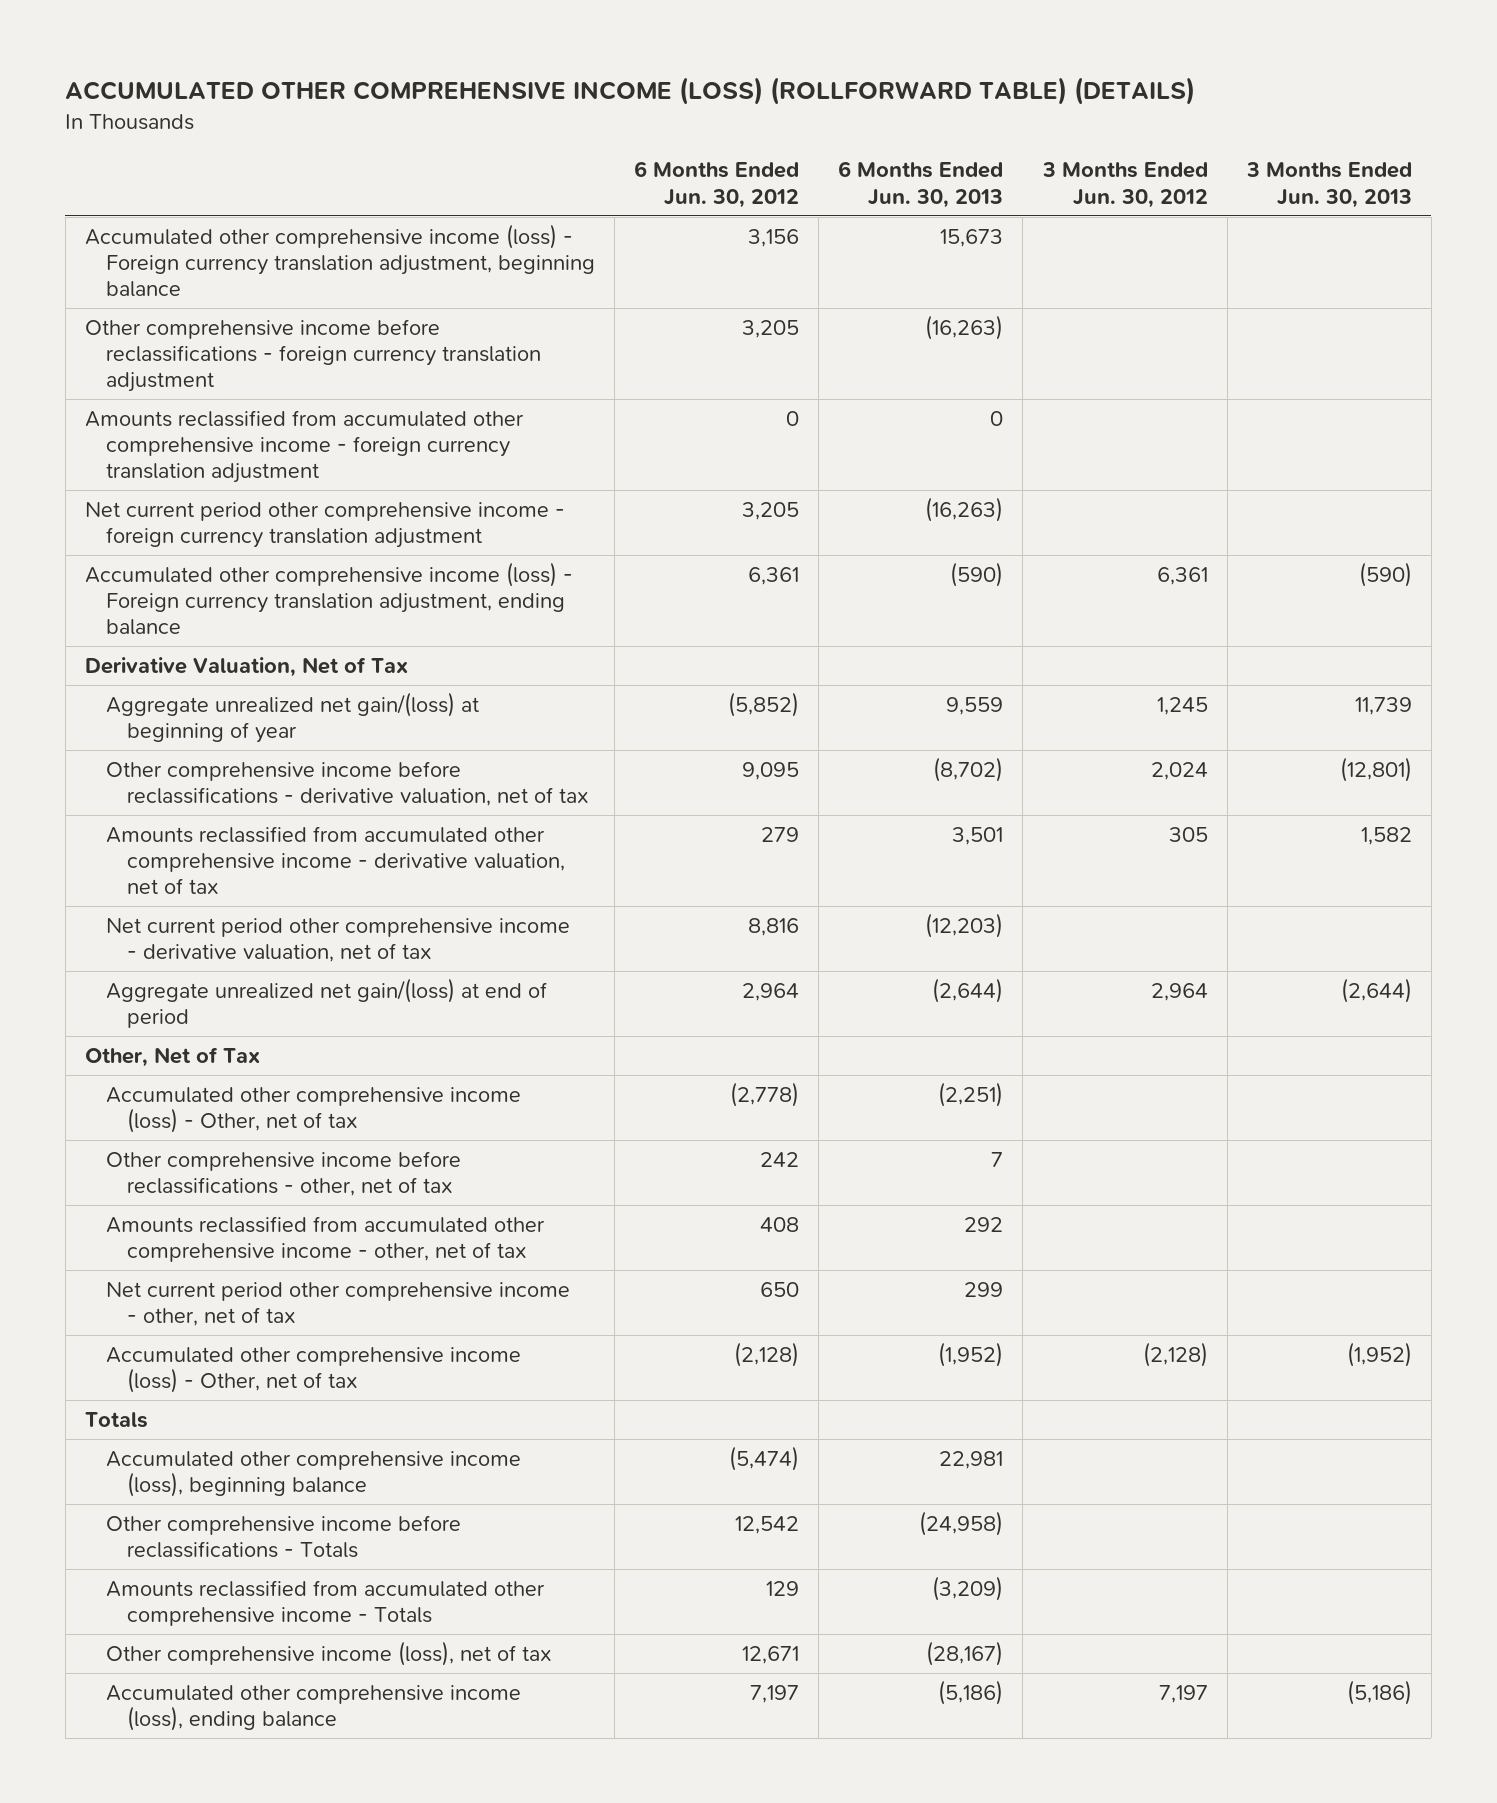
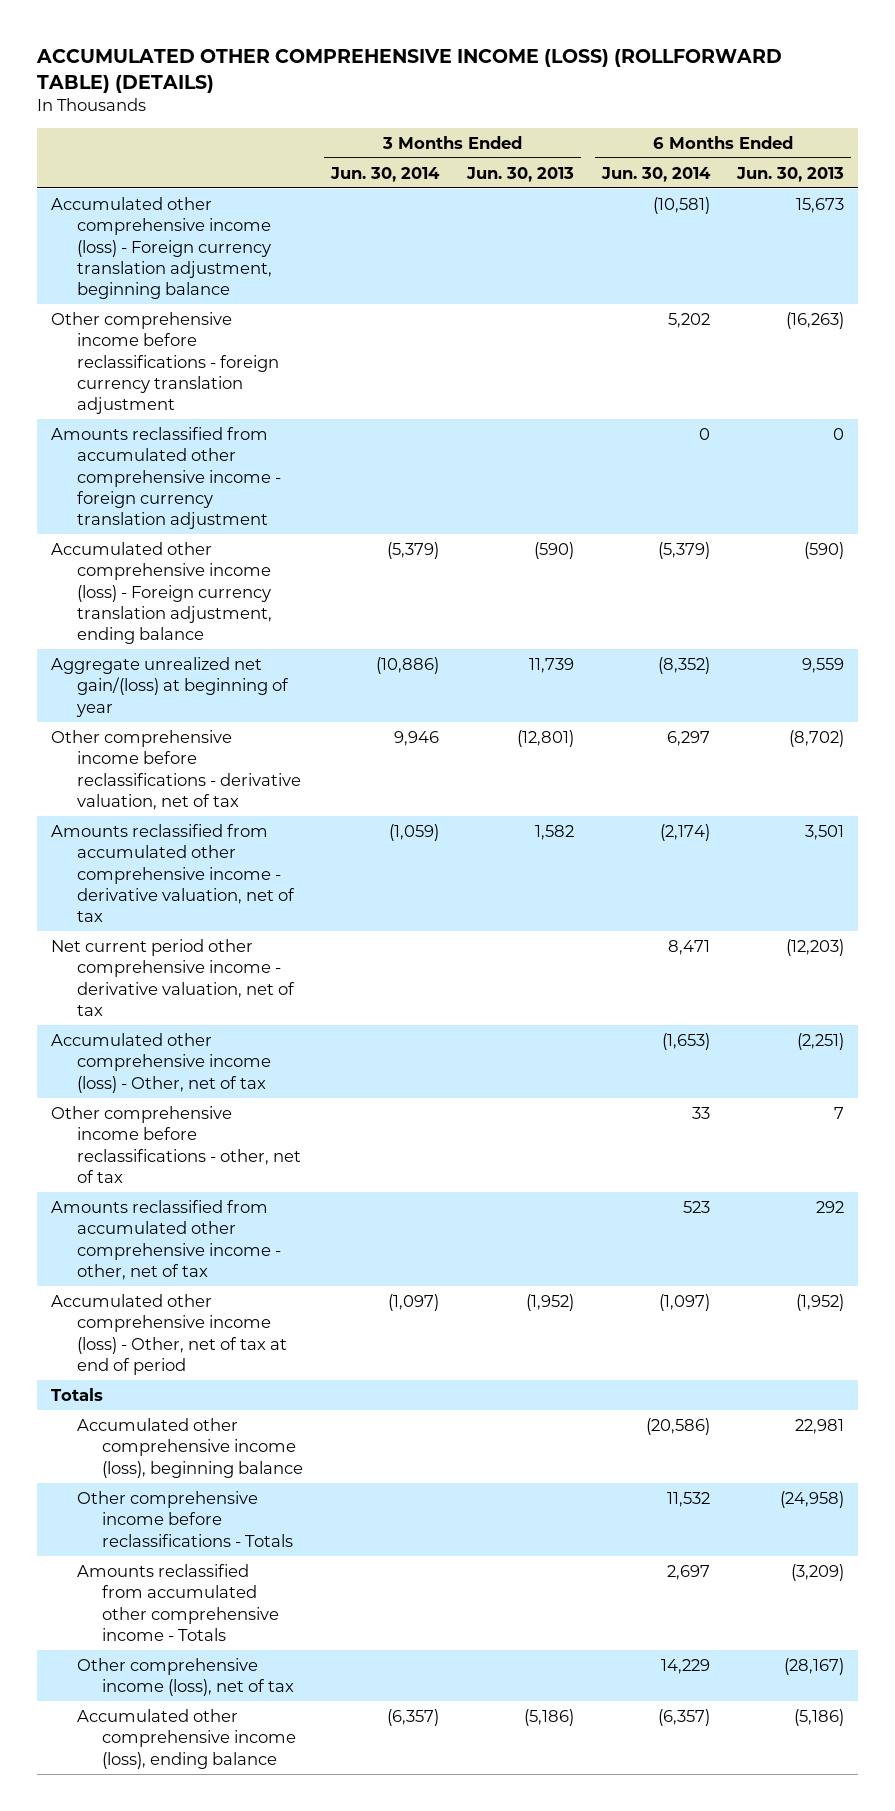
- | 6 Months Ended Jun. 30, 2012 | 6 Months Ended Jun. 30, 2013 | 3 Months Ended Jun. 30, 2012 | 3 Months Ended Jun. 30, 2013
+ | 3 Months Ended Jun. 30, 2014 | 3 Months Ended Jun. 30, 2013 | 6 Months Ended Jun. 30, 2014 | 6 Months Ended Jun. 30, 2013
- Net current period other comprehensive income - foreign currency translation adjustment | 3,205 | (16,263) | |
- Derivative Valuation, Net of Tax
- Aggregate unrealized net gain/(loss) at end of period | 2,964 | (2,644) | 2,964 | (2,644)
- Other, Net of Tax
- Net current period other comprehensive income - other, net of tax | 650 | 299 | |
- Accumulated other comprehensive income (loss) - Other, net of tax | (2,128) | (1,952) | (2,128) | (1,952)
+ Accumulated other comprehensive income (loss) - Other, net of tax at end of period | (1,097) | (1,952) | (1,097) | (1,952)

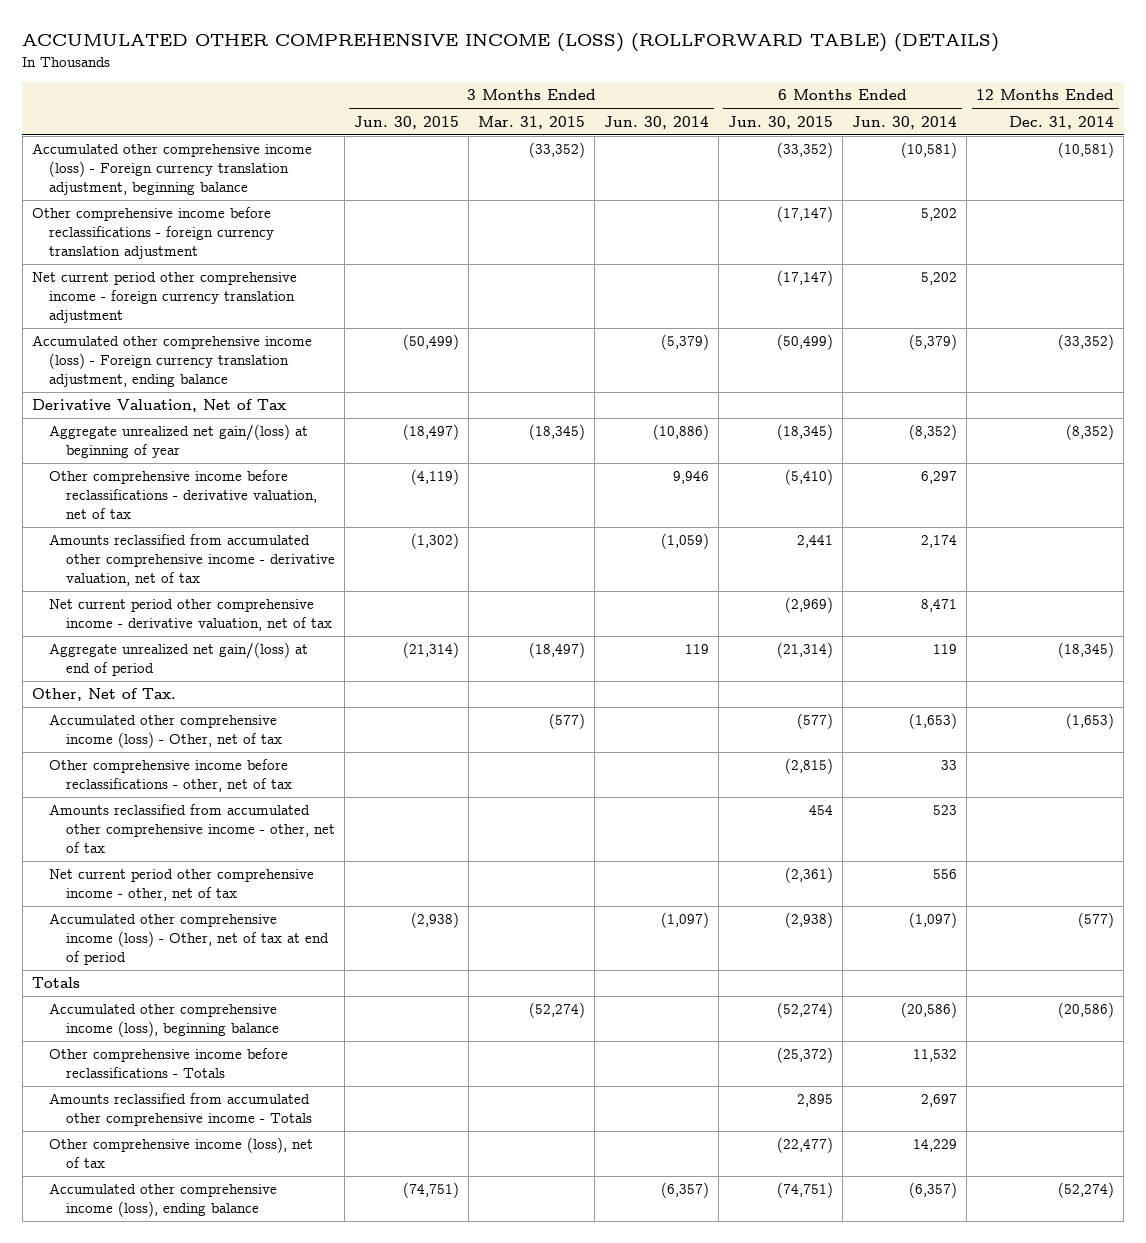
- | 3 Months Ended Jun. 30, 2014 | 3 Months Ended Jun. 30, 2013 | 6 Months Ended Jun. 30, 2014 | 6 Months Ended Jun. 30, 2013
+ | 3 Months Ended Jun. 30, 2015 | 3 Months Ended Mar. 31, 2015 | 3 Months Ended Jun. 30, 2014 | 6 Months Ended Jun. 30, 2015 | 6 Months Ended Jun. 30, 2014 | 12 Months Ended Dec. 31, 2014
- Amounts reclassified from accumulated other comprehensive income - foreign currency translation adjustment | | | 0 | 0
+ Net current period other comprehensive income - foreign currency translation adjustment | | | | (17,147) | 5,202 |
+ Derivative Valuation, Net of Tax
- Amounts reclassified from accumulated other comprehensive income - derivative valuation, net of tax | (1,059) | 1,582 | (2,174) | 3,501
+ Amounts reclassified from accumulated other comprehensive income - derivative valuation, net of tax | (1,302) | | (1,059) | 2,441 | 2,174 |
+ Aggregate unrealized net gain/(loss) at end of period | (21,314) | (18,497) | 119 | (21,314) | 119 | (18,345)
+ Other, Net of Tax.
+ Net current period other comprehensive income - other, net of tax | | | | (2,361) | 556 |

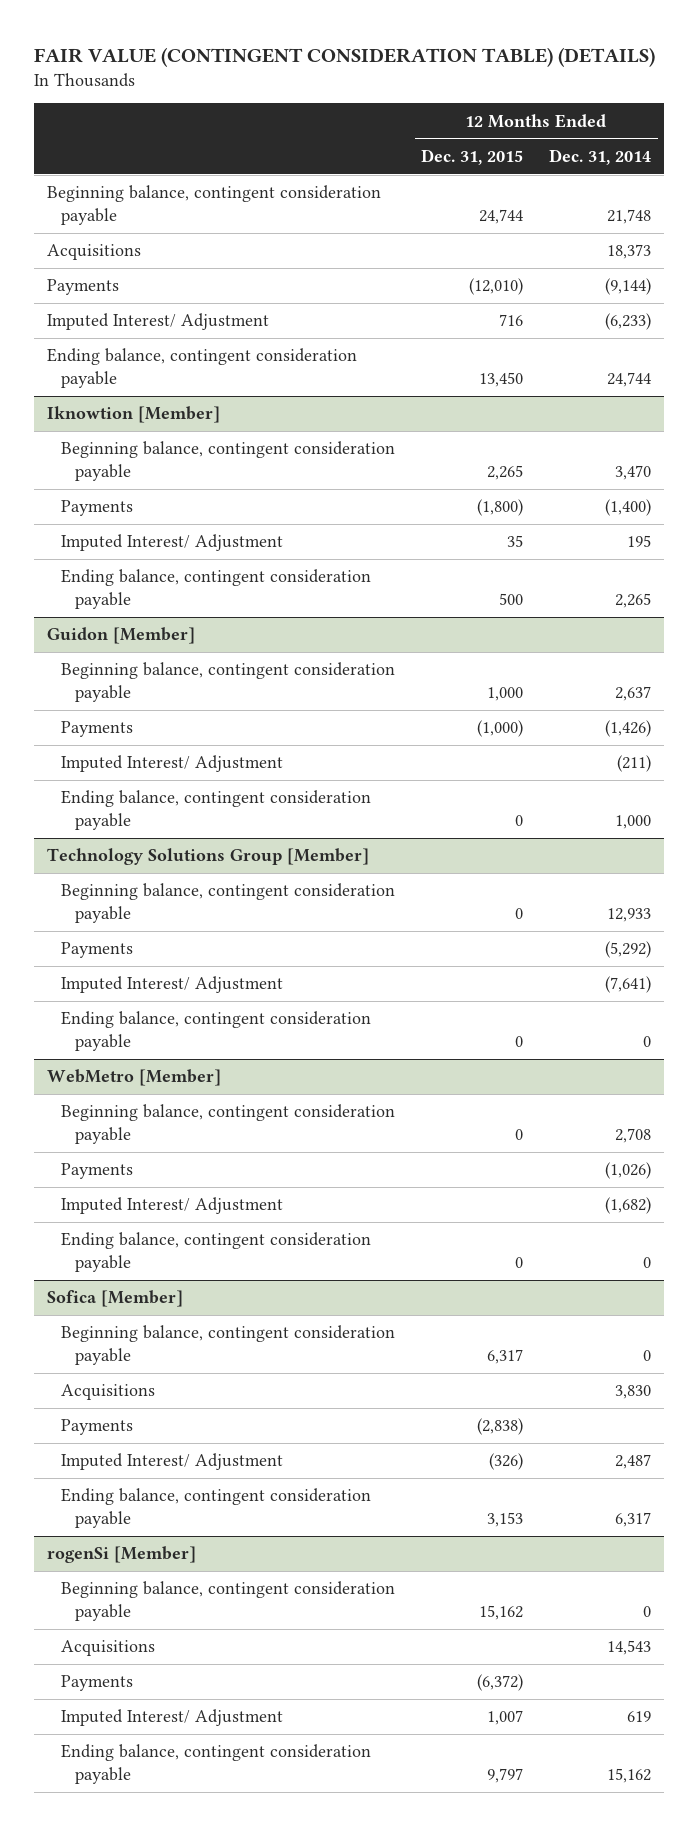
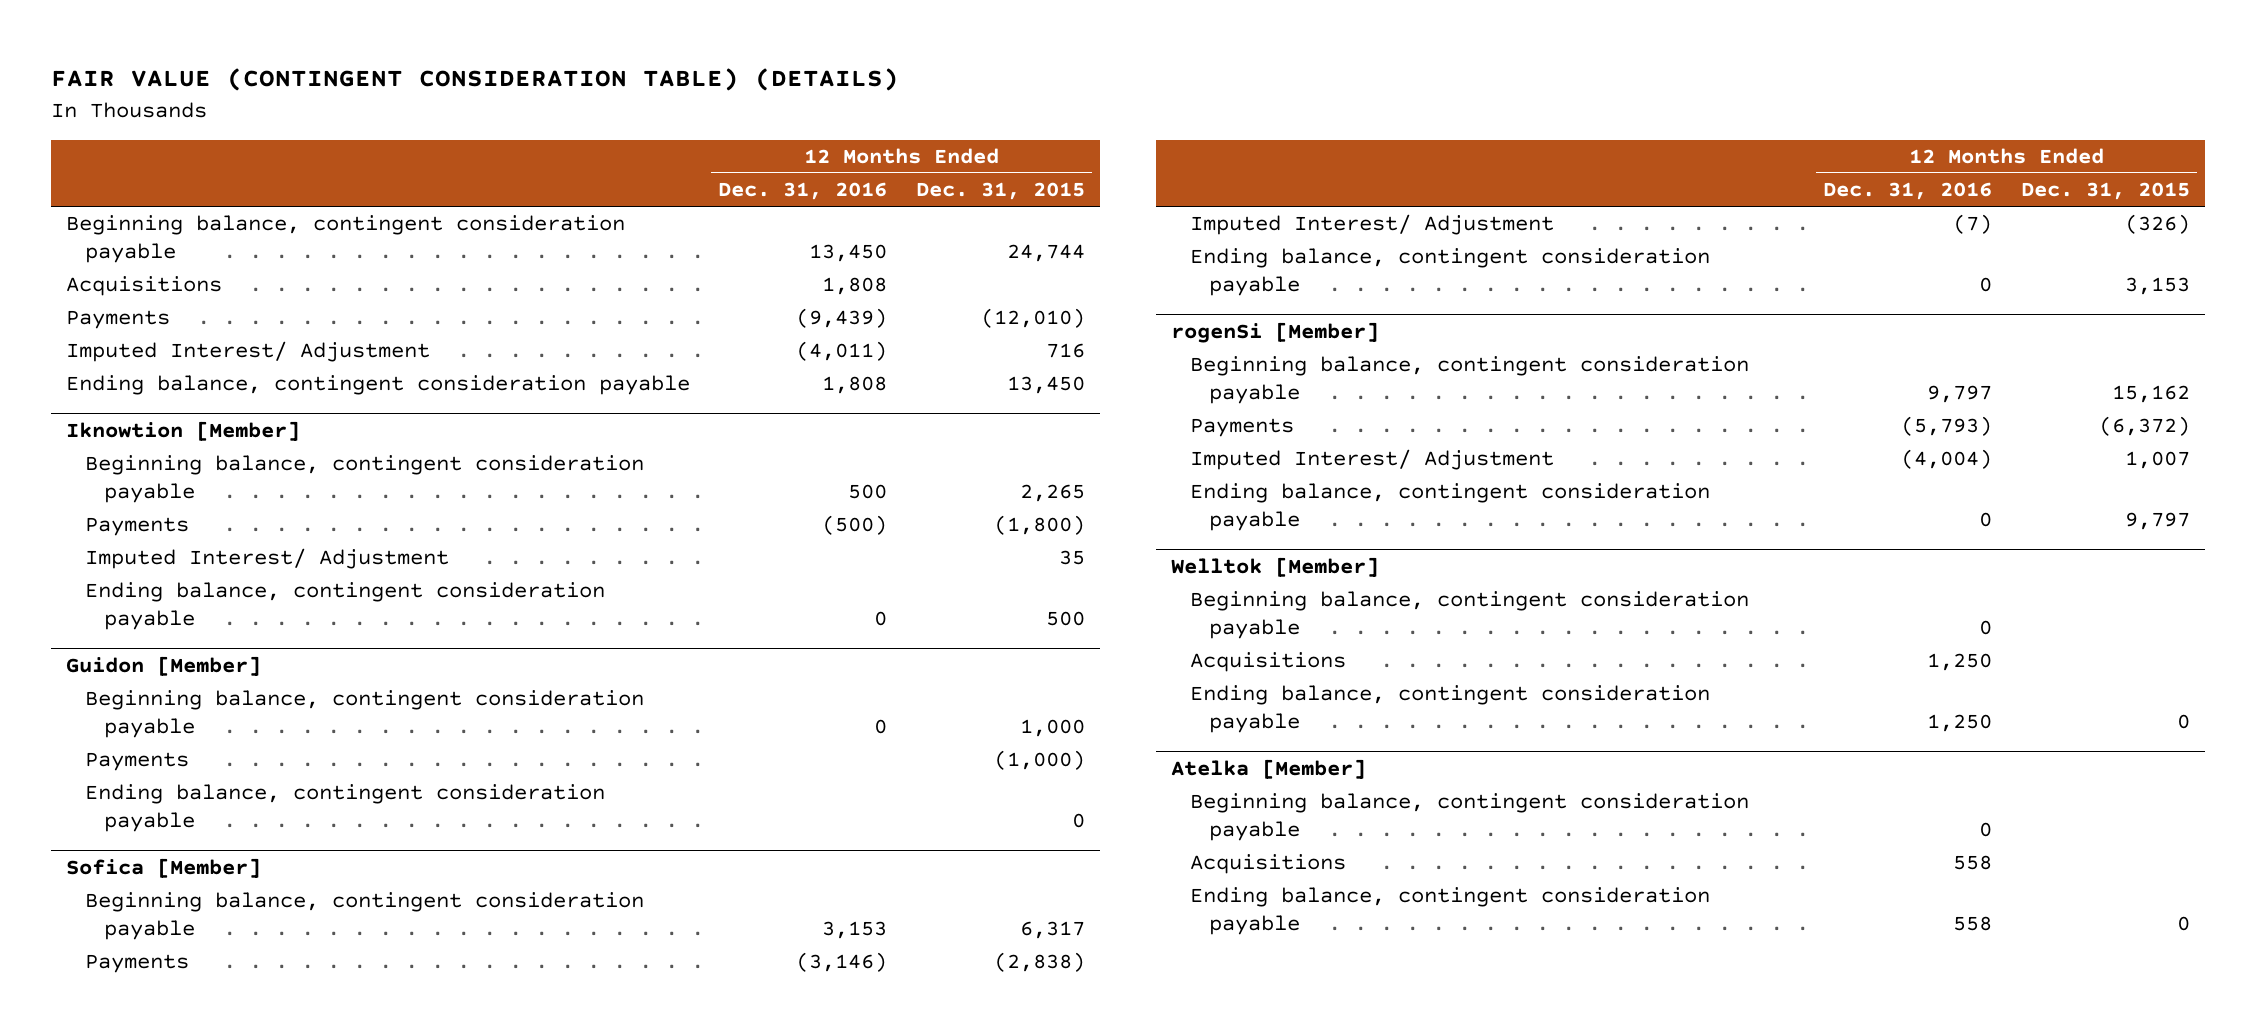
- | 12 Months Ended Dec. 31, 2015 | 12 Months Ended Dec. 31, 2014
+ | 12 Months Ended Dec. 31, 2016 | 12 Months Ended Dec. 31, 2015
@ Guidon [Member]
- Imputed Interest/ Adjustment | | (211)
- Technology Solutions Group [Member]
- Beginning balance, contingent consideration payable | 0 | 12,933
- Payments | | (5,292)
- Imputed Interest/ Adjustment | | (7,641)
- Ending balance, contingent consideration payable | 0 | 0
- WebMetro [Member]
- Beginning balance, contingent consideration payable | 0 | 2,708
- Payments | | (1,026)
- Imputed Interest/ Adjustment | | (1,682)
- Ending balance, contingent consideration payable | 0 | 0
@ Sofica [Member]
- Acquisitions | | 3,830
@ rogenSi [Member]
- Acquisitions | | 14,543
+ Welltok [Member]
+ Beginning balance, contingent consideration payable | 0 |
+ Acquisitions | 1,250 |
+ Ending balance, contingent consideration payable | 1,250 | 0
+ Atelka [Member]
+ Beginning balance, contingent consideration payable | 0 |
+ Acquisitions | 558 |
+ Ending balance, contingent consideration payable | 558 | 0

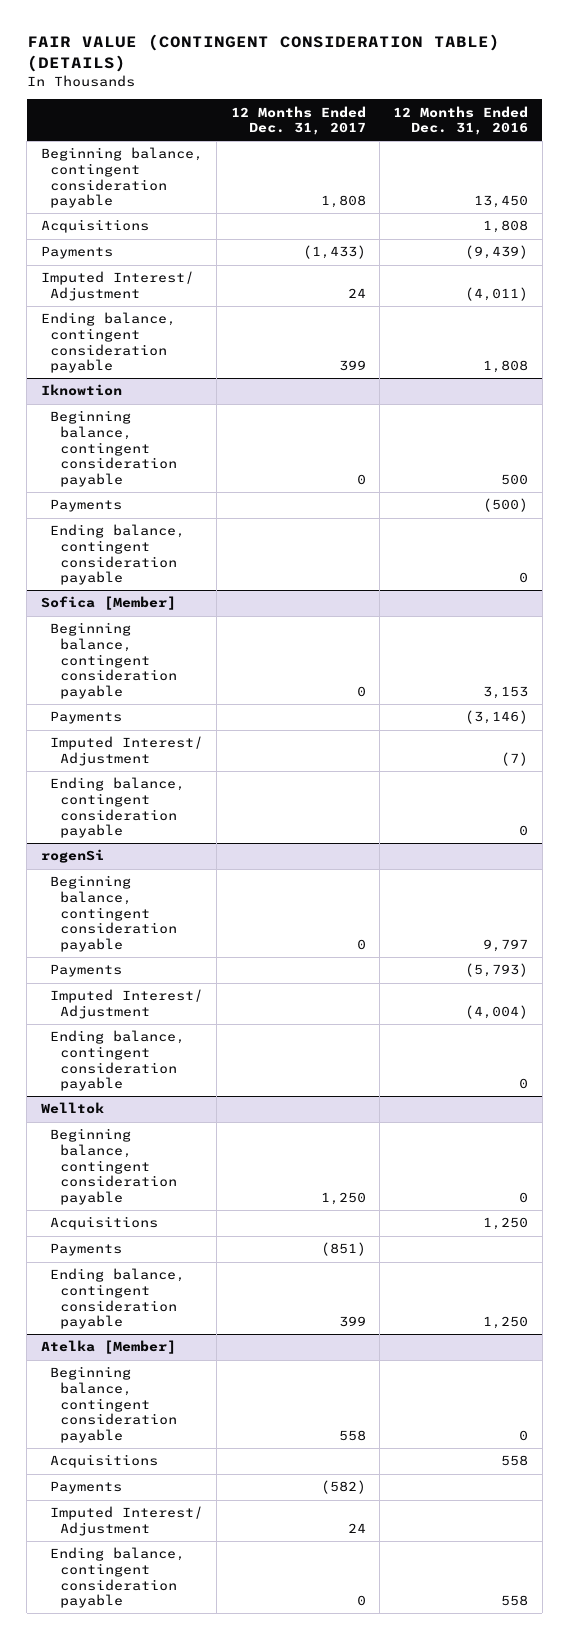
- | 12 Months Ended Dec. 31, 2016 | 12 Months Ended Dec. 31, 2015
+ | 12 Months Ended Dec. 31, 2017 | 12 Months Ended Dec. 31, 2016
- Iknowtion [Member]
+ Iknowtion
- Imputed Interest/ Adjustment | | 35
- Guidon [Member]
- Beginning balance, contingent consideration payable | 0 | 1,000
- Payments | | (1,000)
- Ending balance, contingent consideration payable | | 0
- rogenSi [Member]
+ rogenSi
- Welltok [Member]
+ Welltok
+ Payments | (851) |
@ Atelka [Member]
+ Payments | (582) |
+ Imputed Interest/ Adjustment | 24 |

